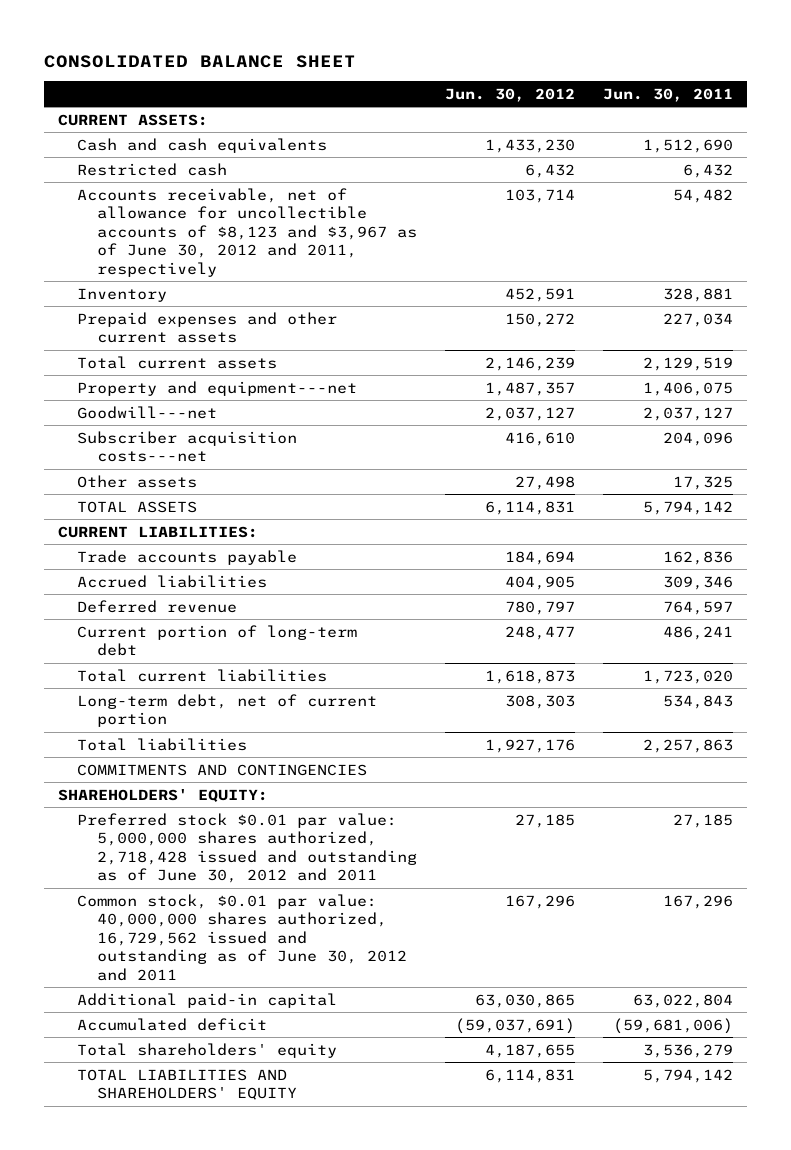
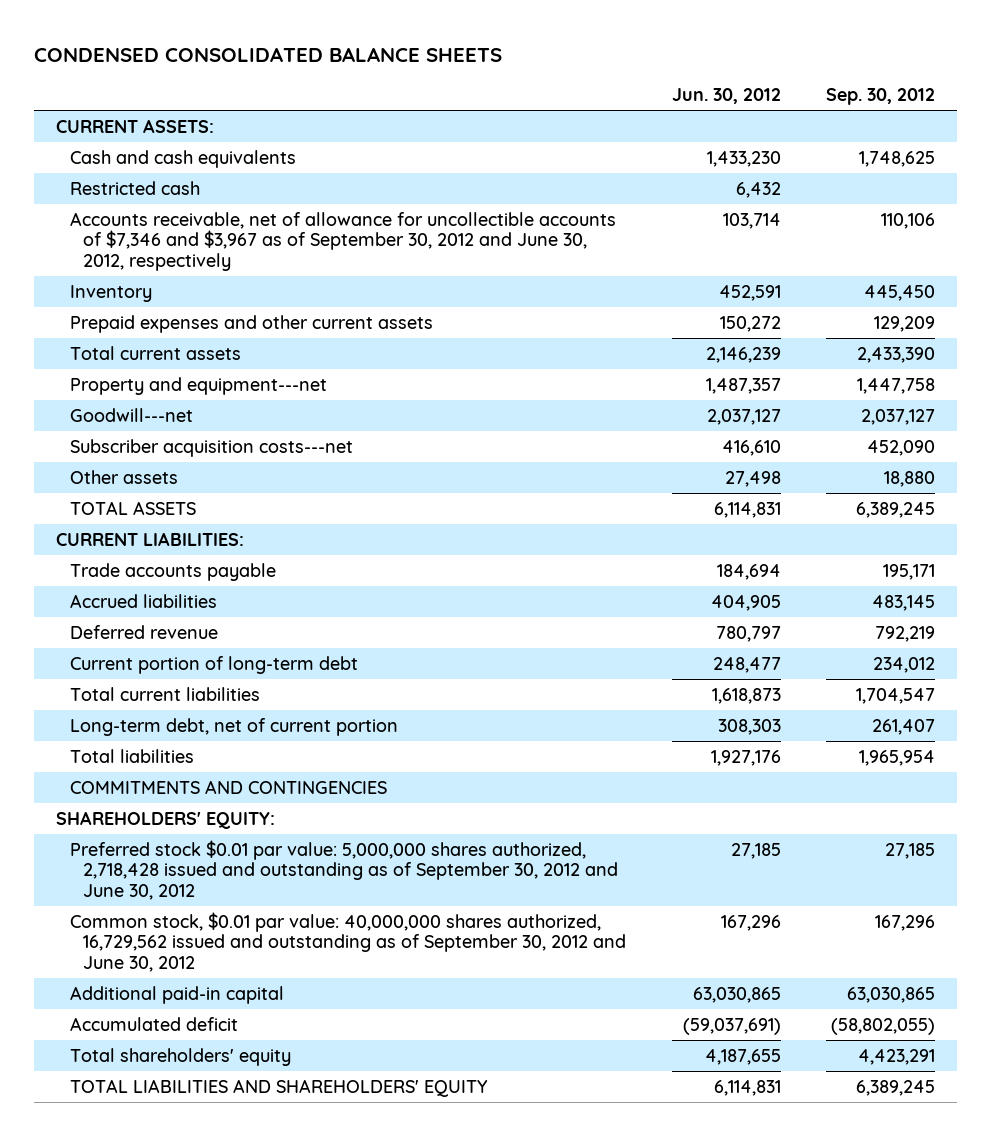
- CONSOLIDATED BALANCE SHEET
+ CONDENSED CONSOLIDATED BALANCE SHEETS
- | Jun. 30, 2012 | Jun. 30, 2011
+ | Jun. 30, 2012 | Sep. 30, 2012
- Accounts receivable, net of allowance for uncollectible accounts of $8,123 and $3,967 as of June 30, 2012 and 2011, respectively | 103,714 | 54,482
+ Accounts receivable, net of allowance for uncollectible accounts of $7,346 and $3,967 as of September 30, 2012 and June 30, 2012, respectively | 103,714 | 110,106
- Preferred stock $0.01 par value: 5,000,000 shares authorized, 2,718,428 issued and outstanding as of June 30, 2012 and 2011 | 27,185 | 27,185
- Common stock, $0.01 par value: 40,000,000 shares authorized, 16,729,562 issued and outstanding as of June 30, 2012 and 2011 | 167,296 | 167,296
+ Preferred stock $0.01 par value: 5,000,000 shares authorized, 2,718,428 issued and outstanding as of September 30, 2012 and June 30, 2012 | 27,185 | 27,185
+ Common stock, $0.01 par value: 40,000,000 shares authorized, 16,729,562 issued and outstanding as of September 30, 2012 and June 30, 2012 | 167,296 | 167,296

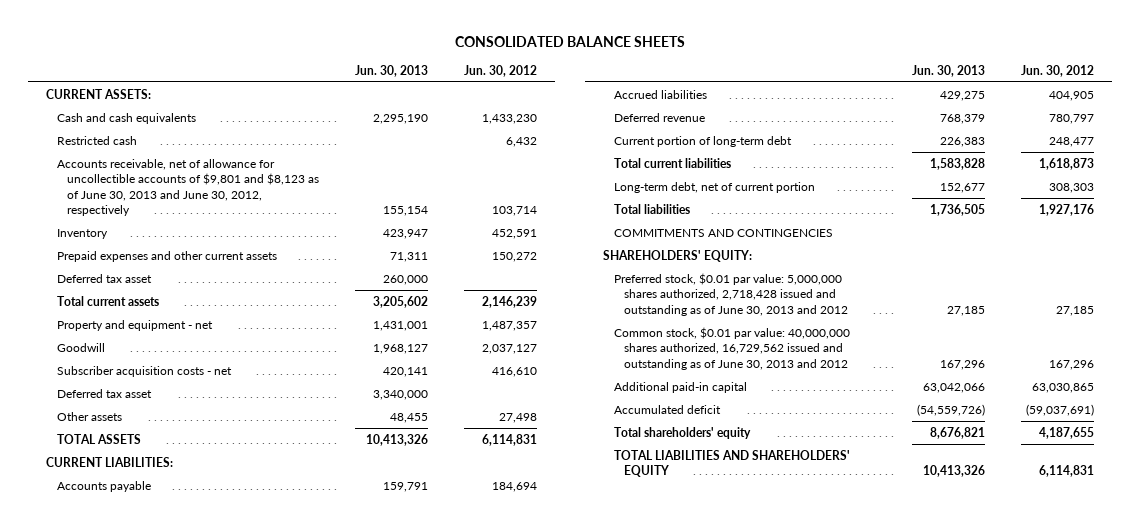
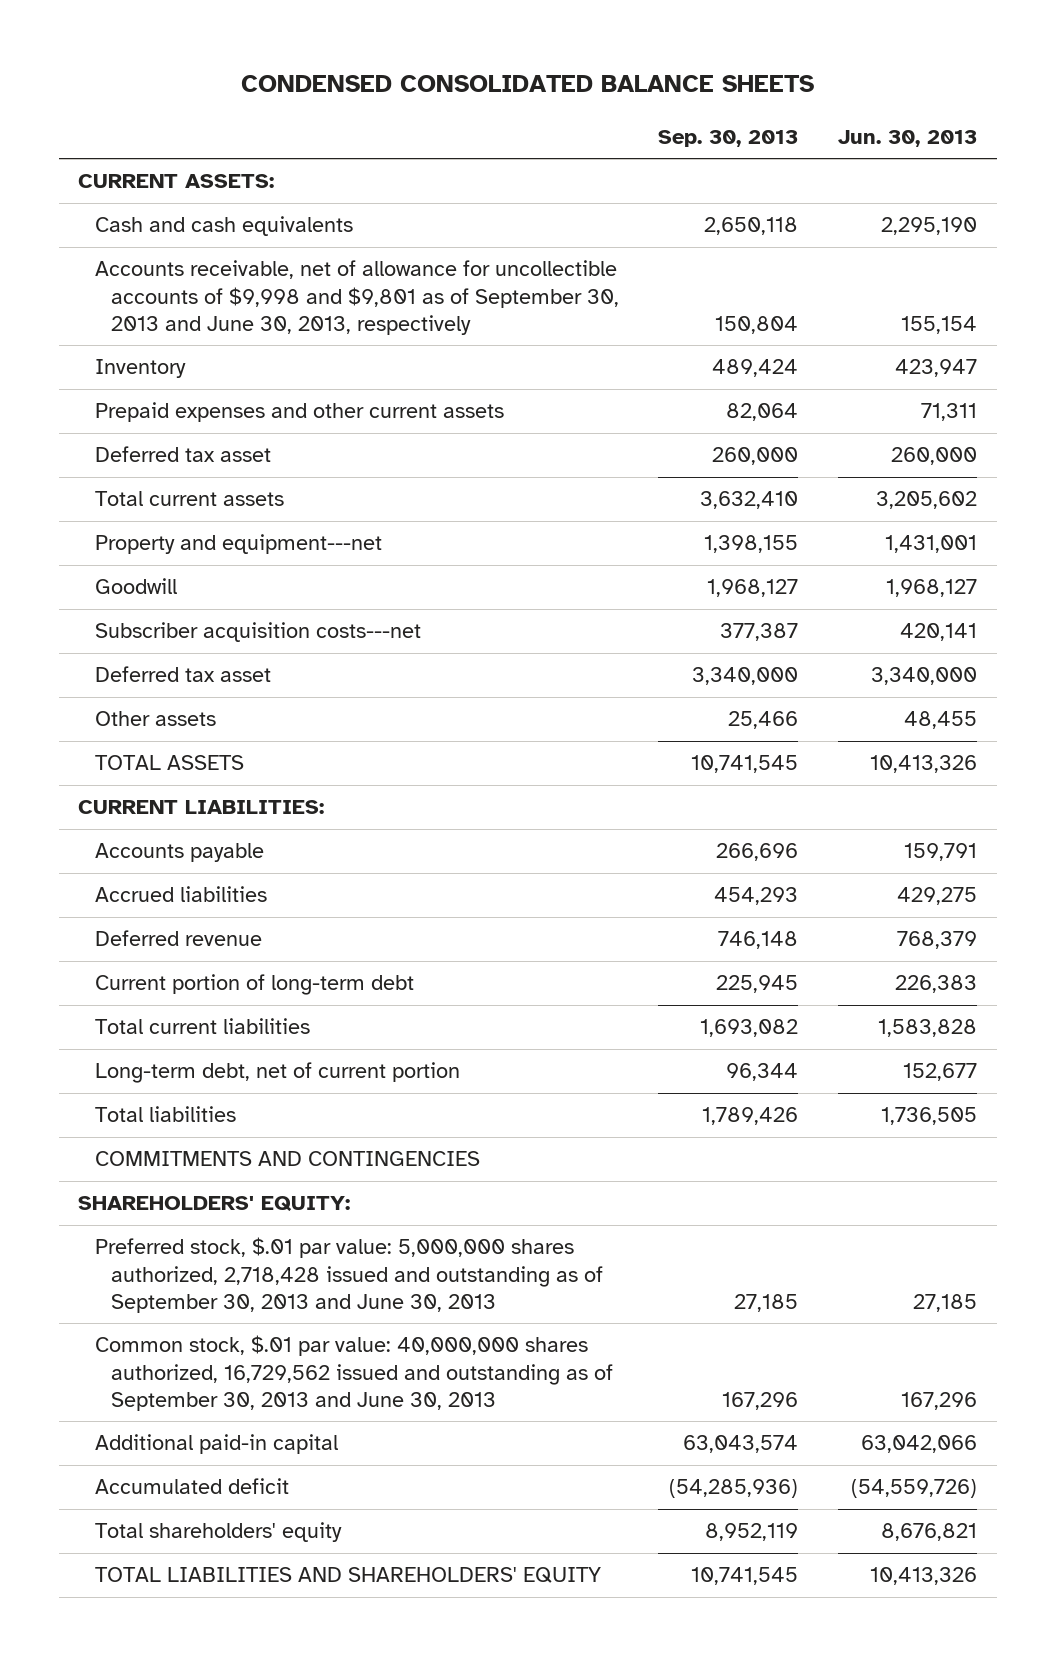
- CONSOLIDATED BALANCE SHEETS
+ CONDENSED CONSOLIDATED BALANCE SHEETS
- | Jun. 30, 2013 | Jun. 30, 2012
+ | Sep. 30, 2013 | Jun. 30, 2013
- Restricted cash | | 6,432
- Accounts receivable, net of allowance for uncollectible accounts of $9,801 and $8,123 as of June 30, 2013 and June 30, 2012, respectively | 155,154 | 103,714
+ Accounts receivable, net of allowance for uncollectible accounts of $9,998 and $9,801 as of September 30, 2013 and June 30, 2013, respectively | 150,804 | 155,154
- Property and equipment - net | 1,431,001 | 1,487,357
+ Property and equipment---net | 1,398,155 | 1,431,001
- Subscriber acquisition costs - net | 420,141 | 416,610
+ Subscriber acquisition costs---net | 377,387 | 420,141
- Preferred stock, $0.01 par value: 5,000,000 shares authorized, 2,718,428 issued and outstanding as of June 30, 2013 and 2012 | 27,185 | 27,185
- Common stock, $0.01 par value: 40,000,000 shares authorized, 16,729,562 issued and outstanding as of June 30, 2013 and 2012 | 167,296 | 167,296
+ Preferred stock, $.01 par value: 5,000,000 shares authorized, 2,718,428 issued and outstanding as of September 30, 2013 and June 30, 2013 | 27,185 | 27,185
+ Common stock, $.01 par value: 40,000,000 shares authorized, 16,729,562 issued and outstanding as of September 30, 2013 and June 30, 2013 | 167,296 | 167,296

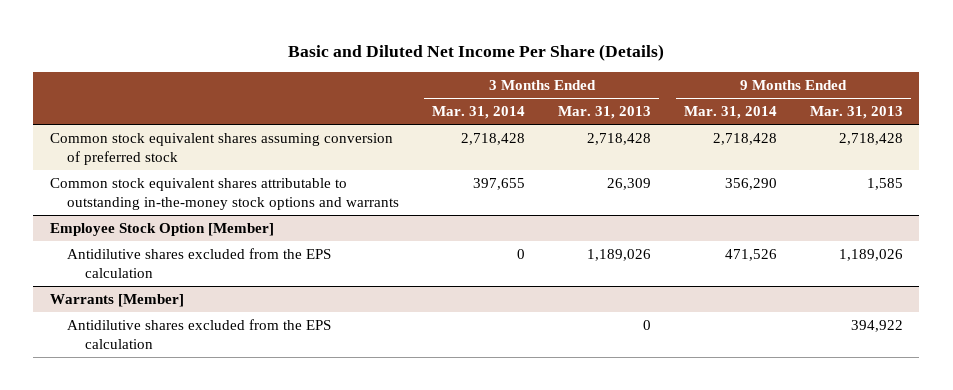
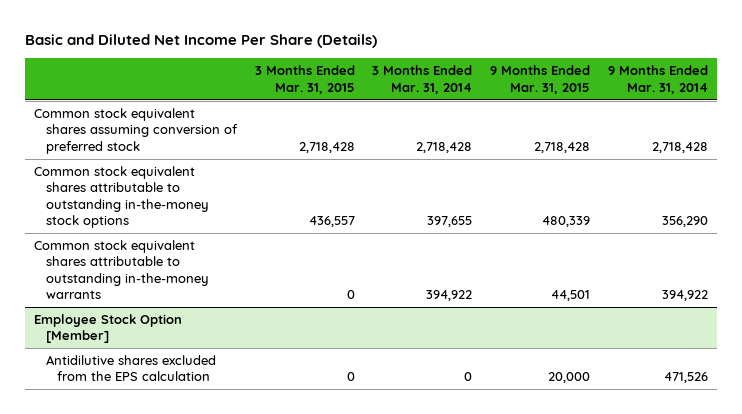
- | 3 Months Ended Mar. 31, 2014 | 3 Months Ended Mar. 31, 2013 | 9 Months Ended Mar. 31, 2014 | 9 Months Ended Mar. 31, 2013
+ | 3 Months Ended Mar. 31, 2015 | 3 Months Ended Mar. 31, 2014 | 9 Months Ended Mar. 31, 2015 | 9 Months Ended Mar. 31, 2014
- Common stock equivalent shares attributable to outstanding in-the-money stock options and warrants | 397,655 | 26,309 | 356,290 | 1,585
+ Common stock equivalent shares attributable to outstanding in-the-money stock options | 436,557 | 397,655 | 480,339 | 356,290
+ Common stock equivalent shares attributable to outstanding in-the-money warrants | 0 | 394,922 | 44,501 | 394,922
- Warrants [Member]
- Antidilutive shares excluded from the EPS calculation | | 0 | | 394,922

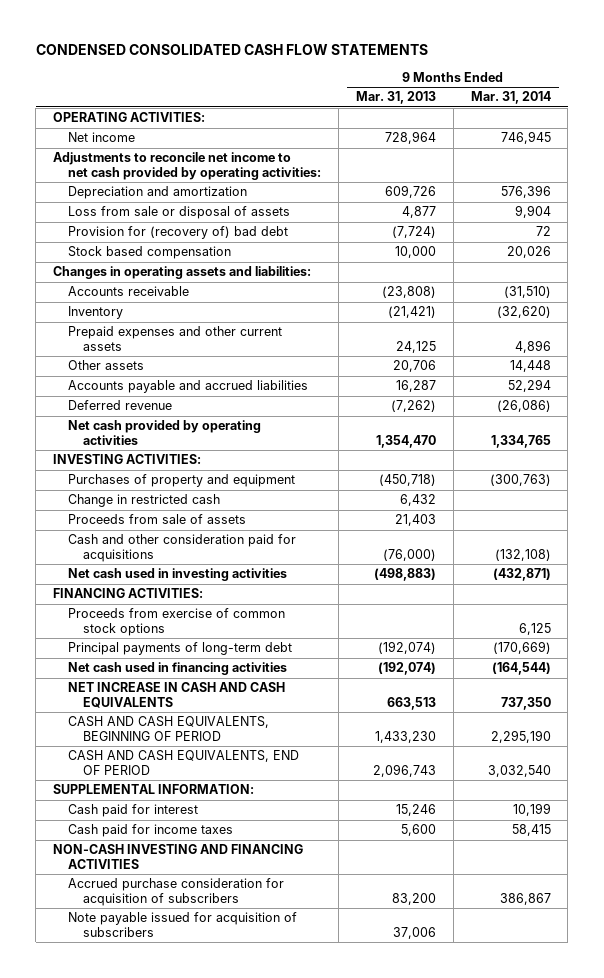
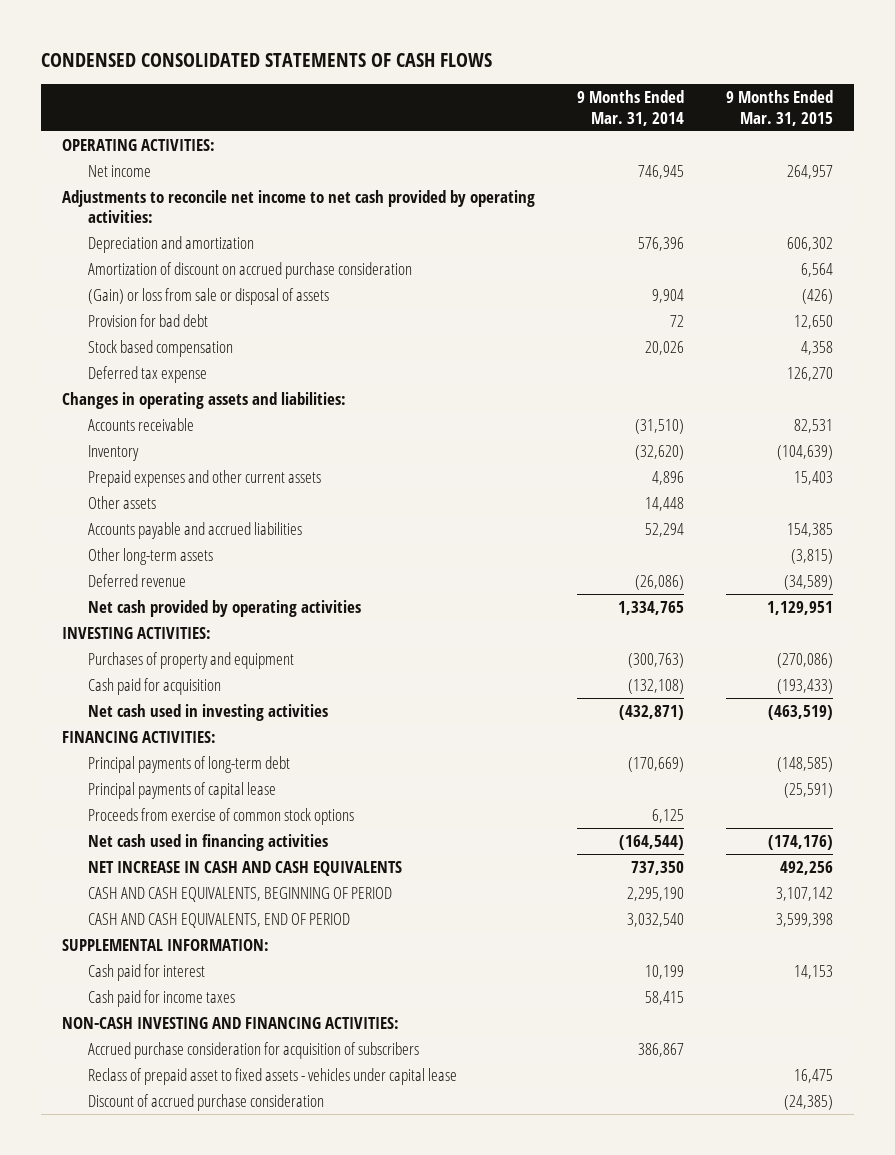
- CONDENSED CONSOLIDATED CASH FLOW STATEMENTS
+ CONDENSED CONSOLIDATED STATEMENTS OF CASH FLOWS
- | 9 Months Ended Mar. 31, 2013 | 9 Months Ended Mar. 31, 2014
+ | 9 Months Ended Mar. 31, 2014 | 9 Months Ended Mar. 31, 2015
- Loss from sale or disposal of assets | 4,877 | 9,904
- Provision for (recovery of) bad debt | (7,724) | 72
+ Amortization of discount on accrued purchase consideration | | 6,564
+ (Gain) or loss from sale or disposal of assets | 9,904 | (426)
+ Provision for bad debt | 72 | 12,650
+ Deferred tax expense | | 126,270
+ Other long-term assets | | (3,815)
- Change in restricted cash | 6,432 |
- Proceeds from sale of assets | 21,403 |
- Cash and other consideration paid for acquisitions | (76,000) | (132,108)
+ Cash paid for acquisition | (132,108) | (193,433)
+ Principal payments of capital lease | | (25,591)
moved down: Proceeds from exercise of common stock options | 6,125 |
- NON-CASH INVESTING AND FINANCING ACTIVITIES
+ NON-CASH INVESTING AND FINANCING ACTIVITIES:
- Note payable issued for acquisition of subscribers | 37,006 |
+ Reclass of prepaid asset to fixed assets - vehicles under capital lease | | 16,475
+ Discount of accrued purchase consideration | | (24,385)

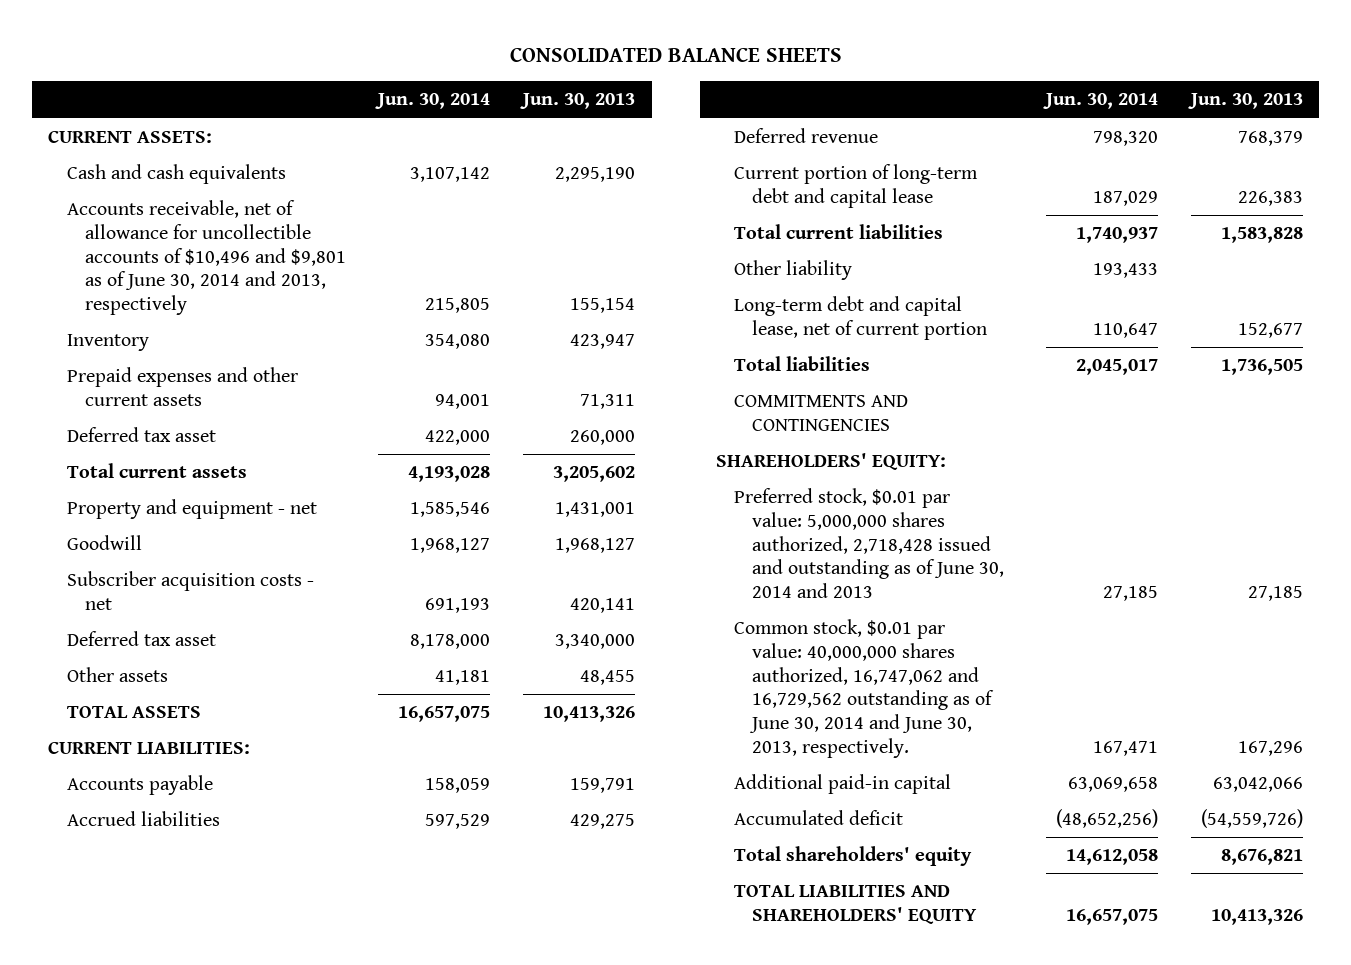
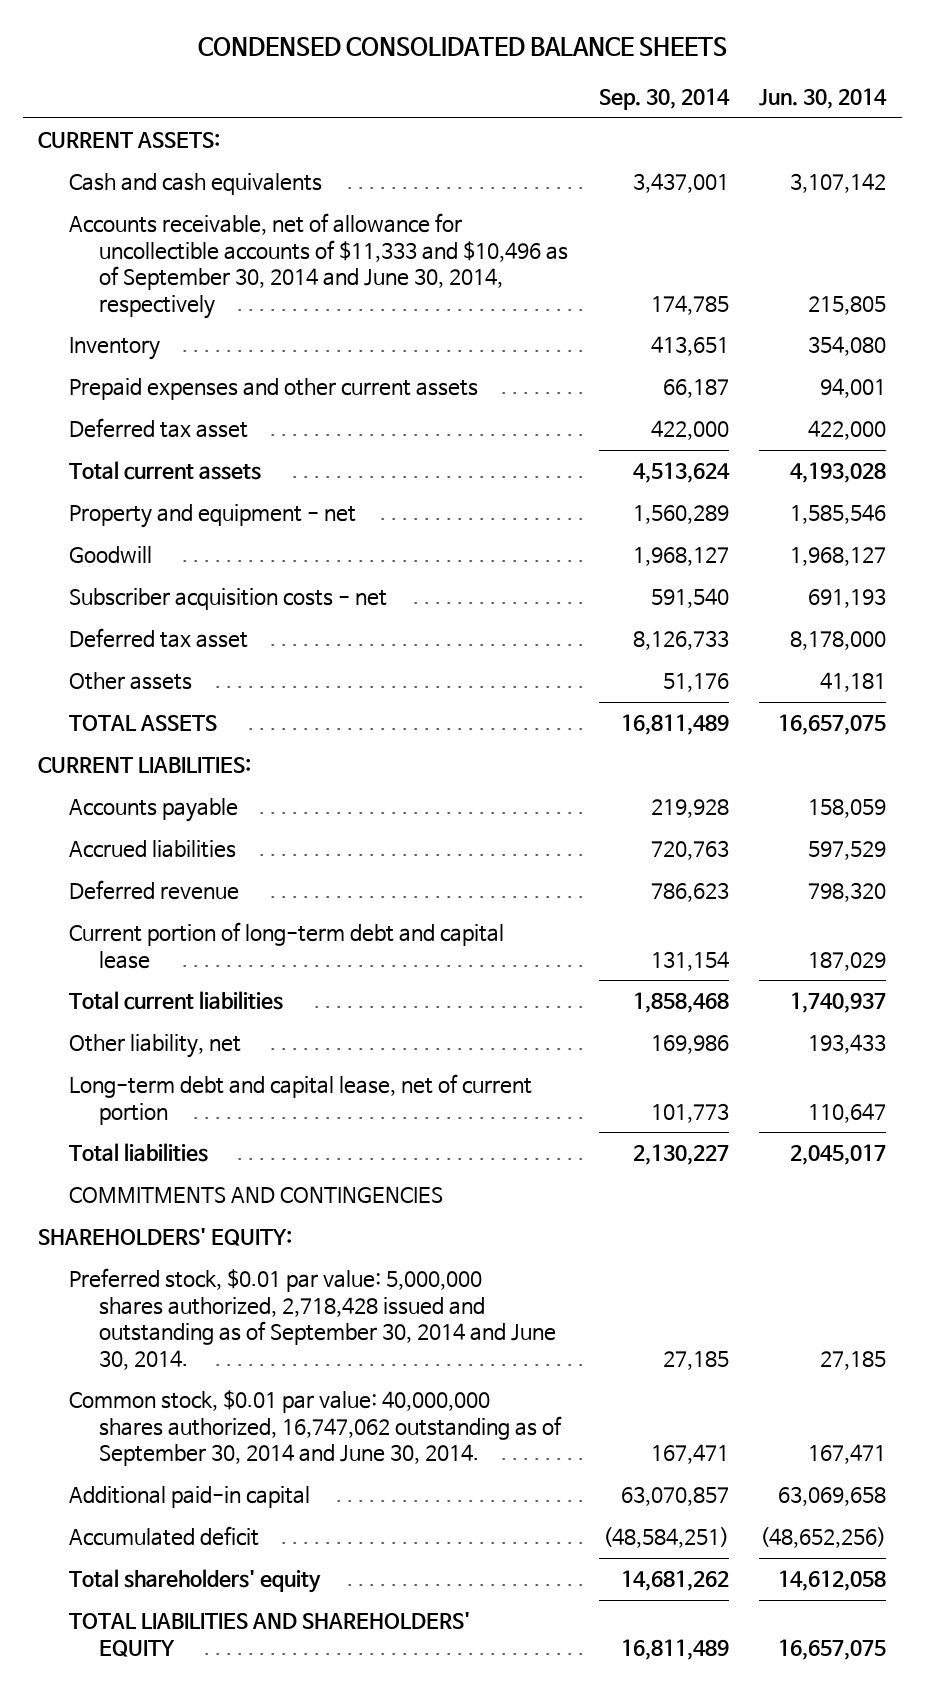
- CONSOLIDATED BALANCE SHEETS
+ CONDENSED CONSOLIDATED BALANCE SHEETS
- | Jun. 30, 2014 | Jun. 30, 2013
+ | Sep. 30, 2014 | Jun. 30, 2014
- Accounts receivable, net of allowance for uncollectible accounts of $10,496 and $9,801 as of June 30, 2014 and 2013, respectively | 215,805 | 155,154
+ Accounts receivable, net of allowance for uncollectible accounts of $11,333 and $10,496 as of September 30, 2014 and June 30, 2014, respectively | 174,785 | 215,805
- Other liability | 193,433 |
+ Other liability, net | 169,986 | 193,433
- Preferred stock, $0.01 par value: 5,000,000 shares authorized, 2,718,428 issued and outstanding as of June 30, 2014 and 2013 | 27,185 | 27,185
- Common stock, $0.01 par value: 40,000,000 shares authorized, 16,747,062 and 16,729,562 outstanding as of June 30, 2014 and June 30, 2013, respectively. | 167,471 | 167,296
+ Preferred stock, $0.01 par value: 5,000,000 shares authorized, 2,718,428 issued and outstanding as of September 30, 2014 and June 30, 2014. | 27,185 | 27,185
+ Common stock, $0.01 par value: 40,000,000 shares authorized, 16,747,062 outstanding as of September 30, 2014 and June 30, 2014. | 167,471 | 167,471

